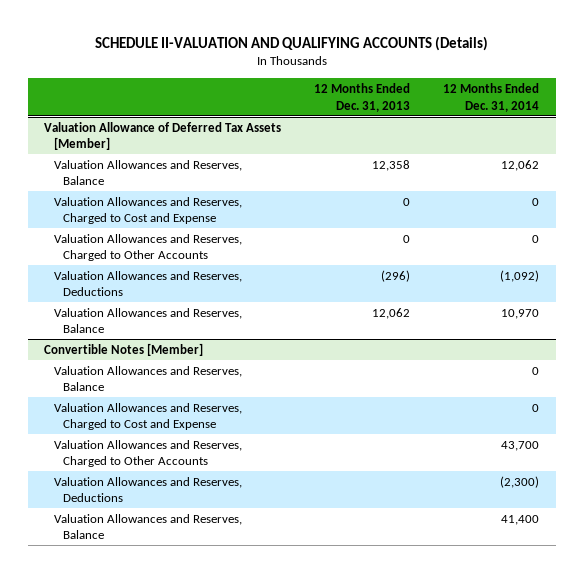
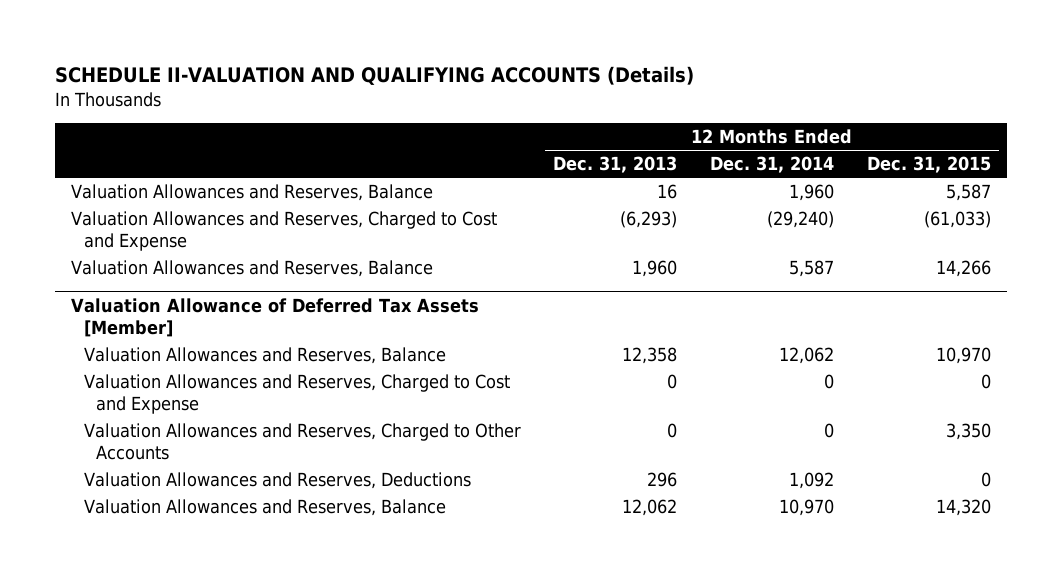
- | 12 Months Ended Dec. 31, 2013 | 12 Months Ended Dec. 31, 2014
+ | 12 Months Ended Dec. 31, 2013 | 12 Months Ended Dec. 31, 2014 | 12 Months Ended Dec. 31, 2015
+ Valuation Allowances and Reserves, Balance | 16 | 1,960 | 5,587
+ Valuation Allowances and Reserves, Charged to Cost and Expense | (6,293) | (29,240) | (61,033)
+ Valuation Allowances and Reserves, Balance | 1,960 | 5,587 | 14,266
@ Valuation Allowance of Deferred Tax Assets [Member]
- Valuation Allowances and Reserves, Deductions | (296) | (1,092)
+ Valuation Allowances and Reserves, Deductions | 296 | 1,092 | 0
- Convertible Notes [Member]
- Valuation Allowances and Reserves, Balance | | 0
- Valuation Allowances and Reserves, Charged to Cost and Expense | | 0
- Valuation Allowances and Reserves, Charged to Other Accounts | | 43,700
- Valuation Allowances and Reserves, Deductions | | (2,300)
- Valuation Allowances and Reserves, Balance | | 41,400

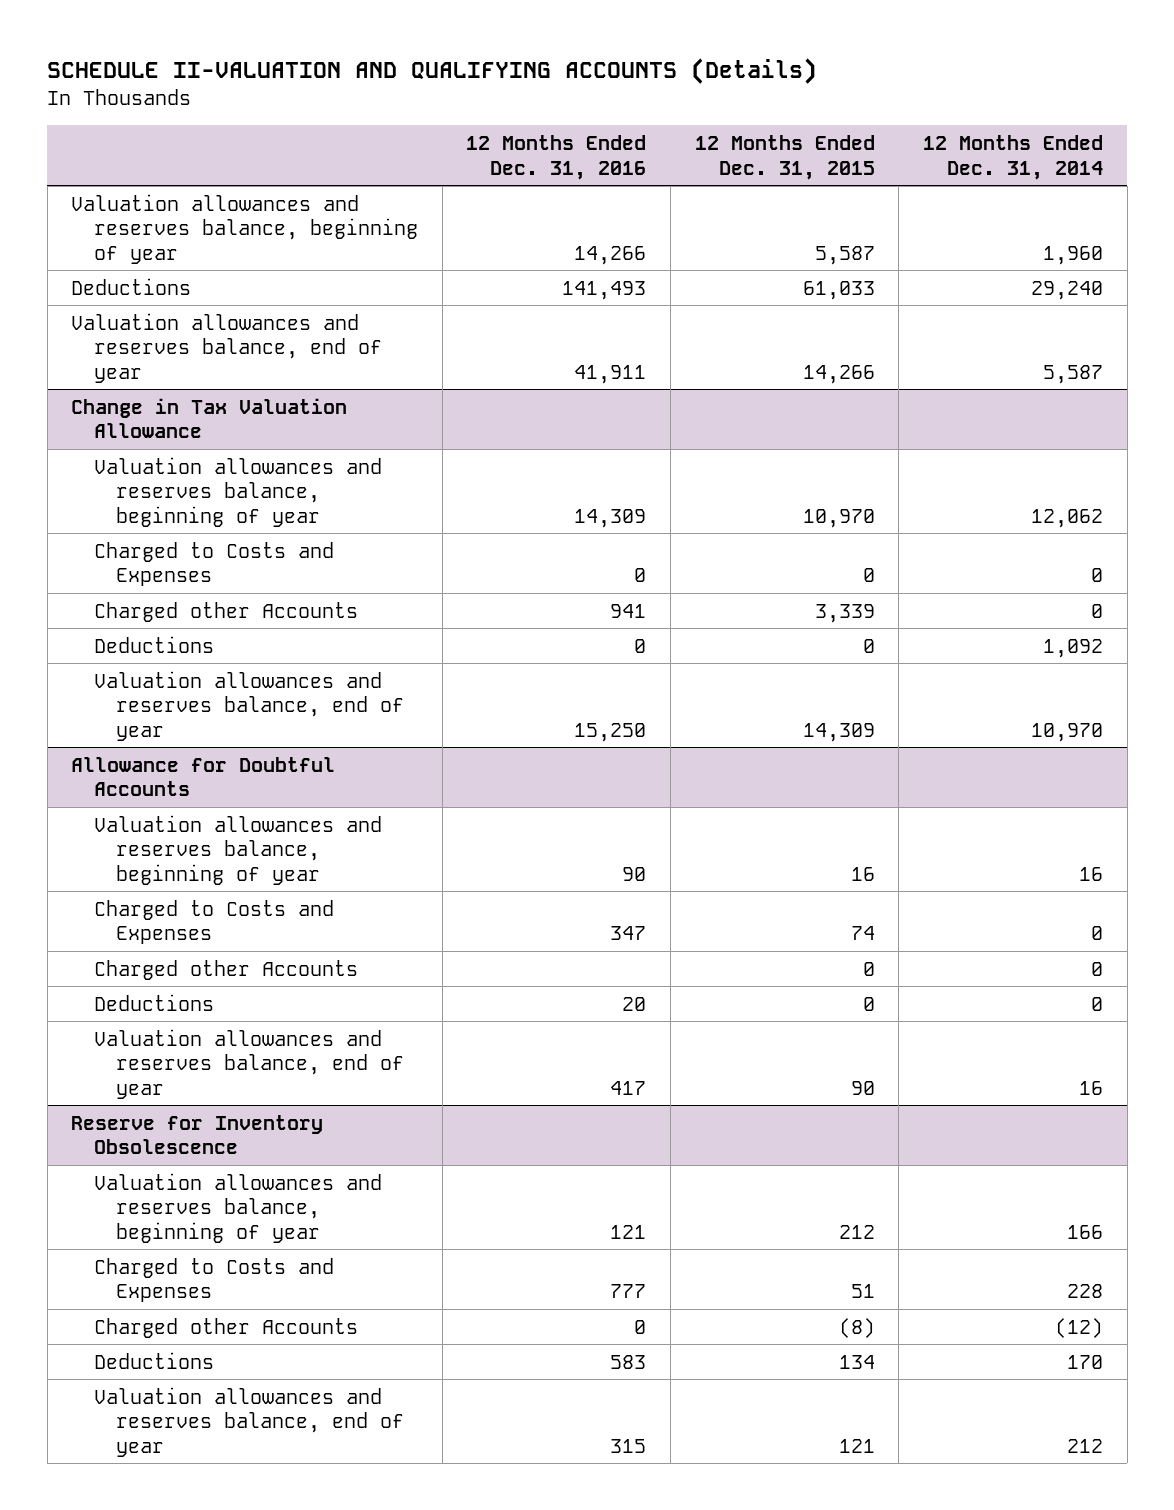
- | 12 Months Ended Dec. 31, 2013 | 12 Months Ended Dec. 31, 2014 | 12 Months Ended Dec. 31, 2015
+ | 12 Months Ended Dec. 31, 2016 | 12 Months Ended Dec. 31, 2015 | 12 Months Ended Dec. 31, 2014
- Valuation Allowances and Reserves, Balance | 16 | 1,960 | 5,587
- Valuation Allowances and Reserves, Charged to Cost and Expense | (6,293) | (29,240) | (61,033)
- Valuation Allowances and Reserves, Balance | 1,960 | 5,587 | 14,266
- Valuation Allowance of Deferred Tax Assets [Member]
- Valuation Allowances and Reserves, Balance | 12,358 | 12,062 | 10,970
- Valuation Allowances and Reserves, Charged to Cost and Expense | 0 | 0 | 0
- Valuation Allowances and Reserves, Charged to Other Accounts | 0 | 0 | 3,350
- Valuation Allowances and Reserves, Deductions | 296 | 1,092 | 0
- Valuation Allowances and Reserves, Balance | 12,062 | 10,970 | 14,320
+ Valuation allowances and reserves balance, beginning of year | 14,266 | 5,587 | 1,960
+ Deductions | 141,493 | 61,033 | 29,240
+ Valuation allowances and reserves balance, end of year | 41,911 | 14,266 | 5,587
+ Change in Tax Valuation Allowance
+ Valuation allowances and reserves balance, beginning of year | 14,309 | 10,970 | 12,062
+ Charged to Costs and Expenses | 0 | 0 | 0
+ Charged other Accounts | 941 | 3,339 | 0
+ Deductions | 0 | 0 | 1,092
+ Valuation allowances and reserves balance, end of year | 15,250 | 14,309 | 10,970
+ Allowance for Doubtful Accounts
+ Valuation allowances and reserves balance, beginning of year | 90 | 16 | 16
+ Charged to Costs and Expenses | 347 | 74 | 0
+ Charged other Accounts | | 0 | 0
+ Deductions | 20 | 0 | 0
+ Valuation allowances and reserves balance, end of year | 417 | 90 | 16
+ Reserve for Inventory Obsolescence
+ Valuation allowances and reserves balance, beginning of year | 121 | 212 | 166
+ Charged to Costs and Expenses | 777 | 51 | 228
+ Charged other Accounts | 0 | (8) | (12)
+ Deductions | 583 | 134 | 170
+ Valuation allowances and reserves balance, end of year | 315 | 121 | 212

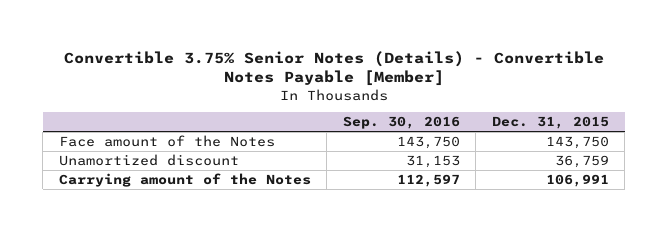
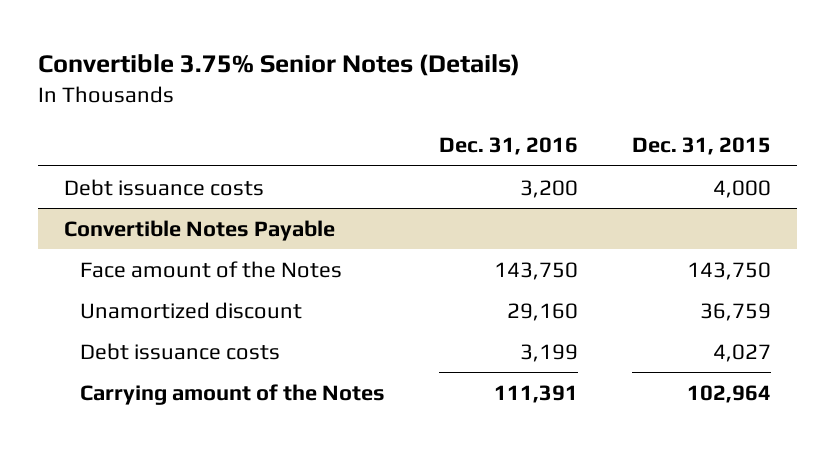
- Convertible 3.75% Senior Notes (Details) - Convertible Notes Payable [Member]
+ Convertible 3.75% Senior Notes (Details)
- | Sep. 30, 2016 | Dec. 31, 2015
+ | Dec. 31, 2016 | Dec. 31, 2015
+ Debt issuance costs | 3,200 | 4,000
+ Convertible Notes Payable
- Carrying amount of the Notes | 112,597 | 106,991
+ Debt issuance costs | 3,199 | 4,027
+ Carrying amount of the Notes | 111,391 | 102,964

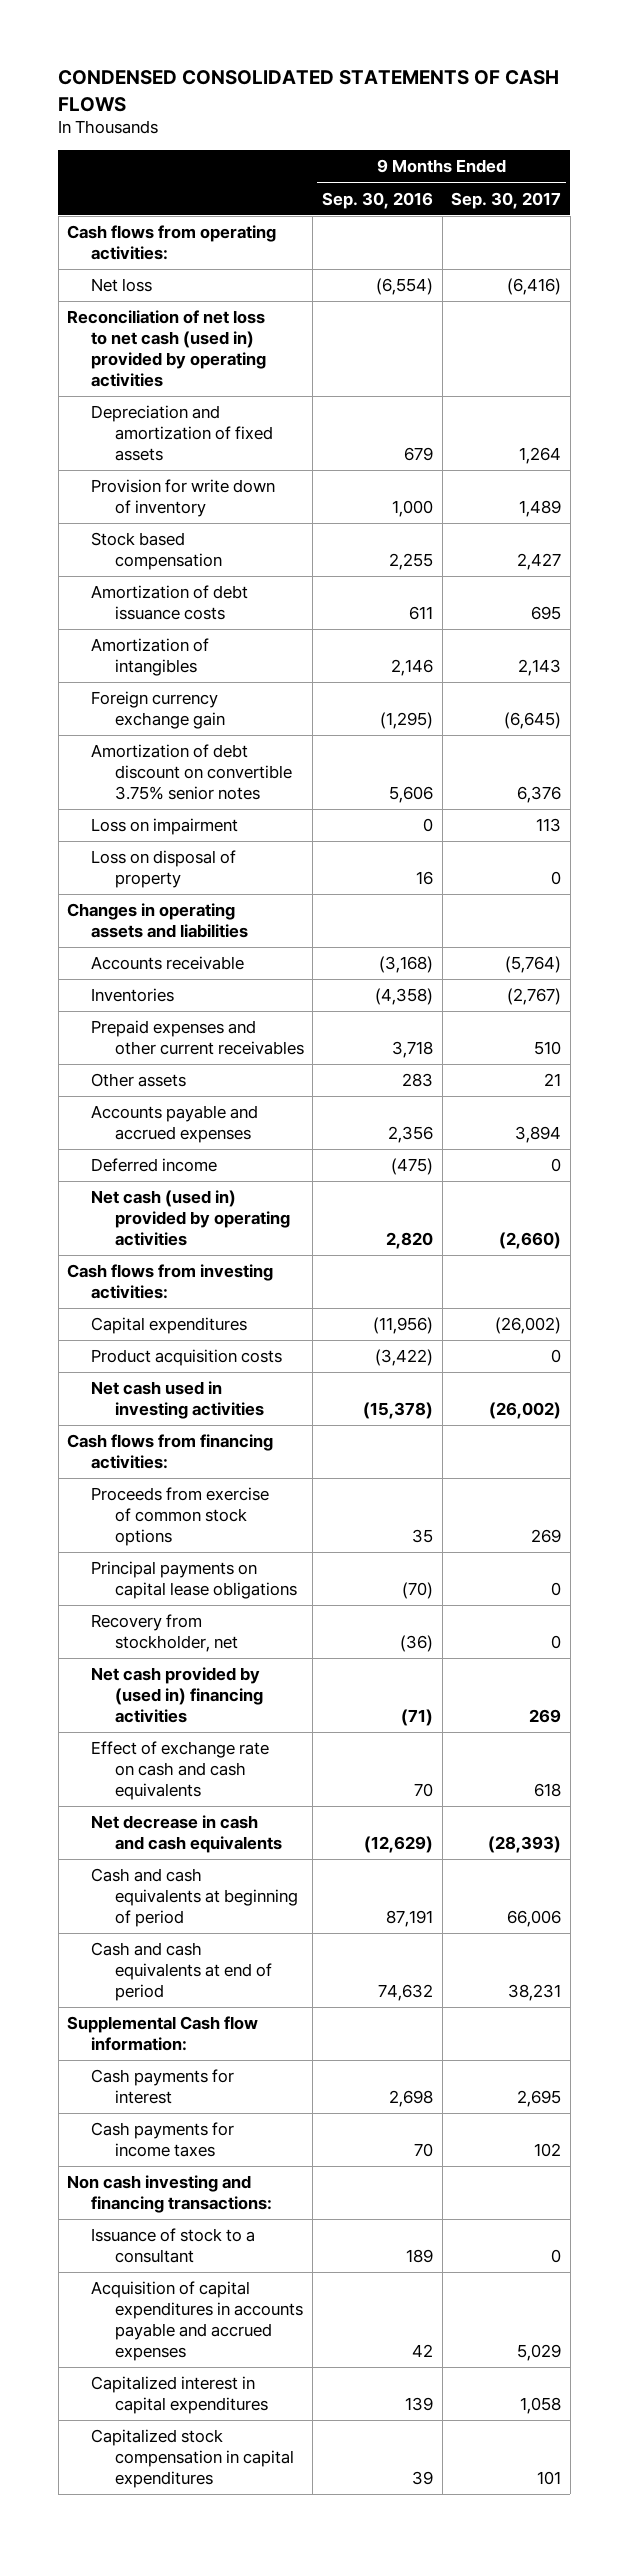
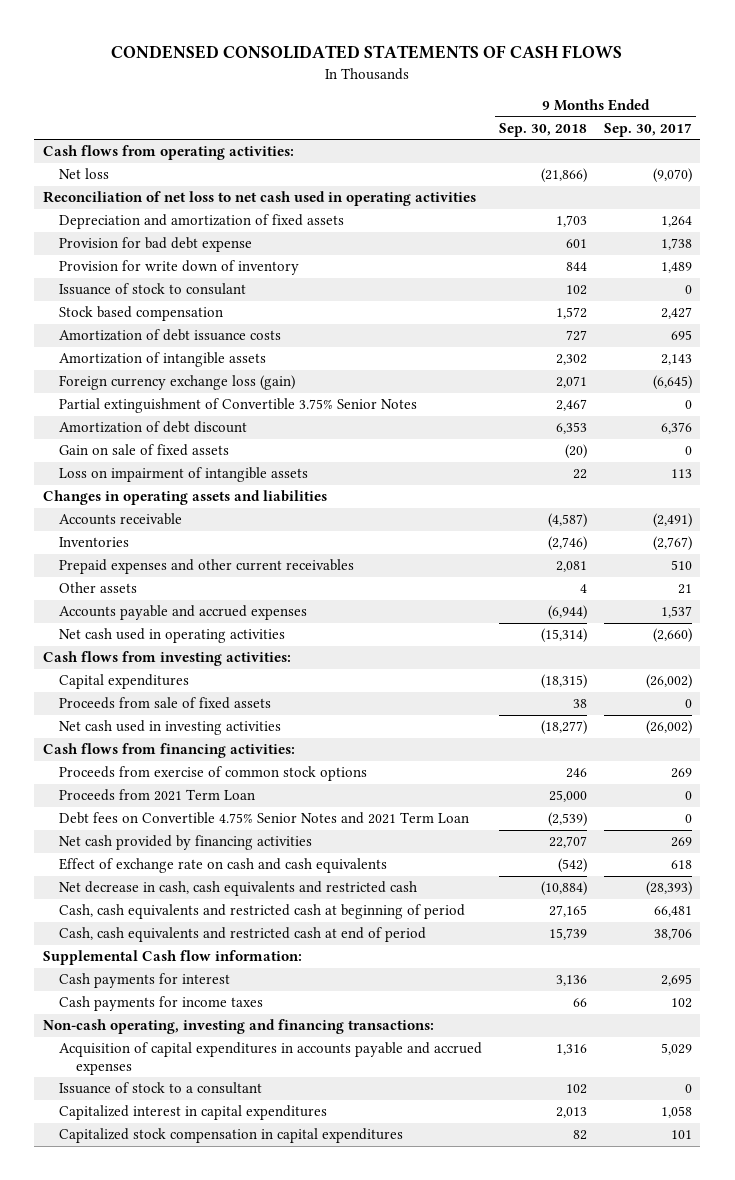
- | 9 Months Ended Sep. 30, 2016 | 9 Months Ended Sep. 30, 2017
+ | 9 Months Ended Sep. 30, 2018 | 9 Months Ended Sep. 30, 2017
- Net loss | (6,554) | (6,416)
- Reconciliation of net loss to net cash (used in) provided by operating activities
+ Net loss | (21,866) | (9,070)
+ Reconciliation of net loss to net cash used in operating activities
+ Provision for bad debt expense | 601 | 1,738
+ Issuance of stock to consulant | 102 | 0
- Amortization of intangibles | 2,146 | 2,143
- Foreign currency exchange gain | (1,295) | (6,645)
- Amortization of debt discount on convertible 3.75% senior notes | 5,606 | 6,376
- Loss on impairment | 0 | 113
- Loss on disposal of property | 16 | 0
+ Amortization of intangible assets | 2,302 | 2,143
+ Foreign currency exchange loss (gain) | 2,071 | (6,645)
+ Partial extinguishment of Convertible 3.75% Senior Notes | 2,467 | 0
+ Amortization of debt discount | 6,353 | 6,376
+ Gain on sale of fixed assets | (20) | 0
+ Loss on impairment of intangible assets | 22 | 113
- Accounts receivable | (3,168) | (5,764)
+ Accounts receivable | (4,587) | (2,491)
- Accounts payable and accrued expenses | 2,356 | 3,894
- Deferred income | (475) | 0
- Net cash (used in) provided by operating activities | 2,820 | (2,660)
+ Accounts payable and accrued expenses | (6,944) | 1,537
+ Net cash used in operating activities | (15,314) | (2,660)
- Product acquisition costs | (3,422) | 0
+ Proceeds from sale of fixed assets | 38 | 0
- Principal payments on capital lease obligations | (70) | 0
- Recovery from stockholder, net | (36) | 0
- Net cash provided by (used in) financing activities | (71) | 269
+ Proceeds from 2021 Term Loan | 25,000 | 0
+ Debt fees on Convertible 4.75% Senior Notes and 2021 Term Loan | (2,539) | 0
+ Net cash provided by financing activities | 22,707 | 269
- Net decrease in cash and cash equivalents | (12,629) | (28,393)
- Cash and cash equivalents at beginning of period | 87,191 | 66,006
- Cash and cash equivalents at end of period | 74,632 | 38,231
+ Net decrease in cash, cash equivalents and restricted cash | (10,884) | (28,393)
+ Cash, cash equivalents and restricted cash at beginning of period | 27,165 | 66,481
+ Cash, cash equivalents and restricted cash at end of period | 15,739 | 38,706
- Non cash investing and financing transactions:
+ Non-cash operating, investing and financing transactions:
moved down: Issuance of stock to a consultant | 102 | 0

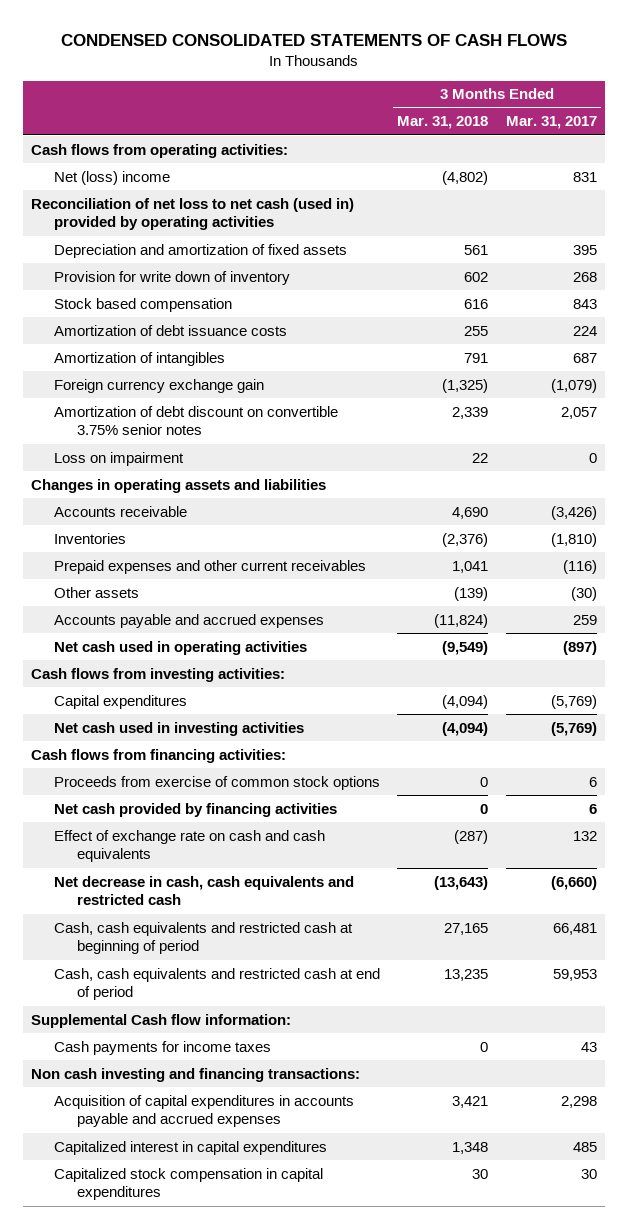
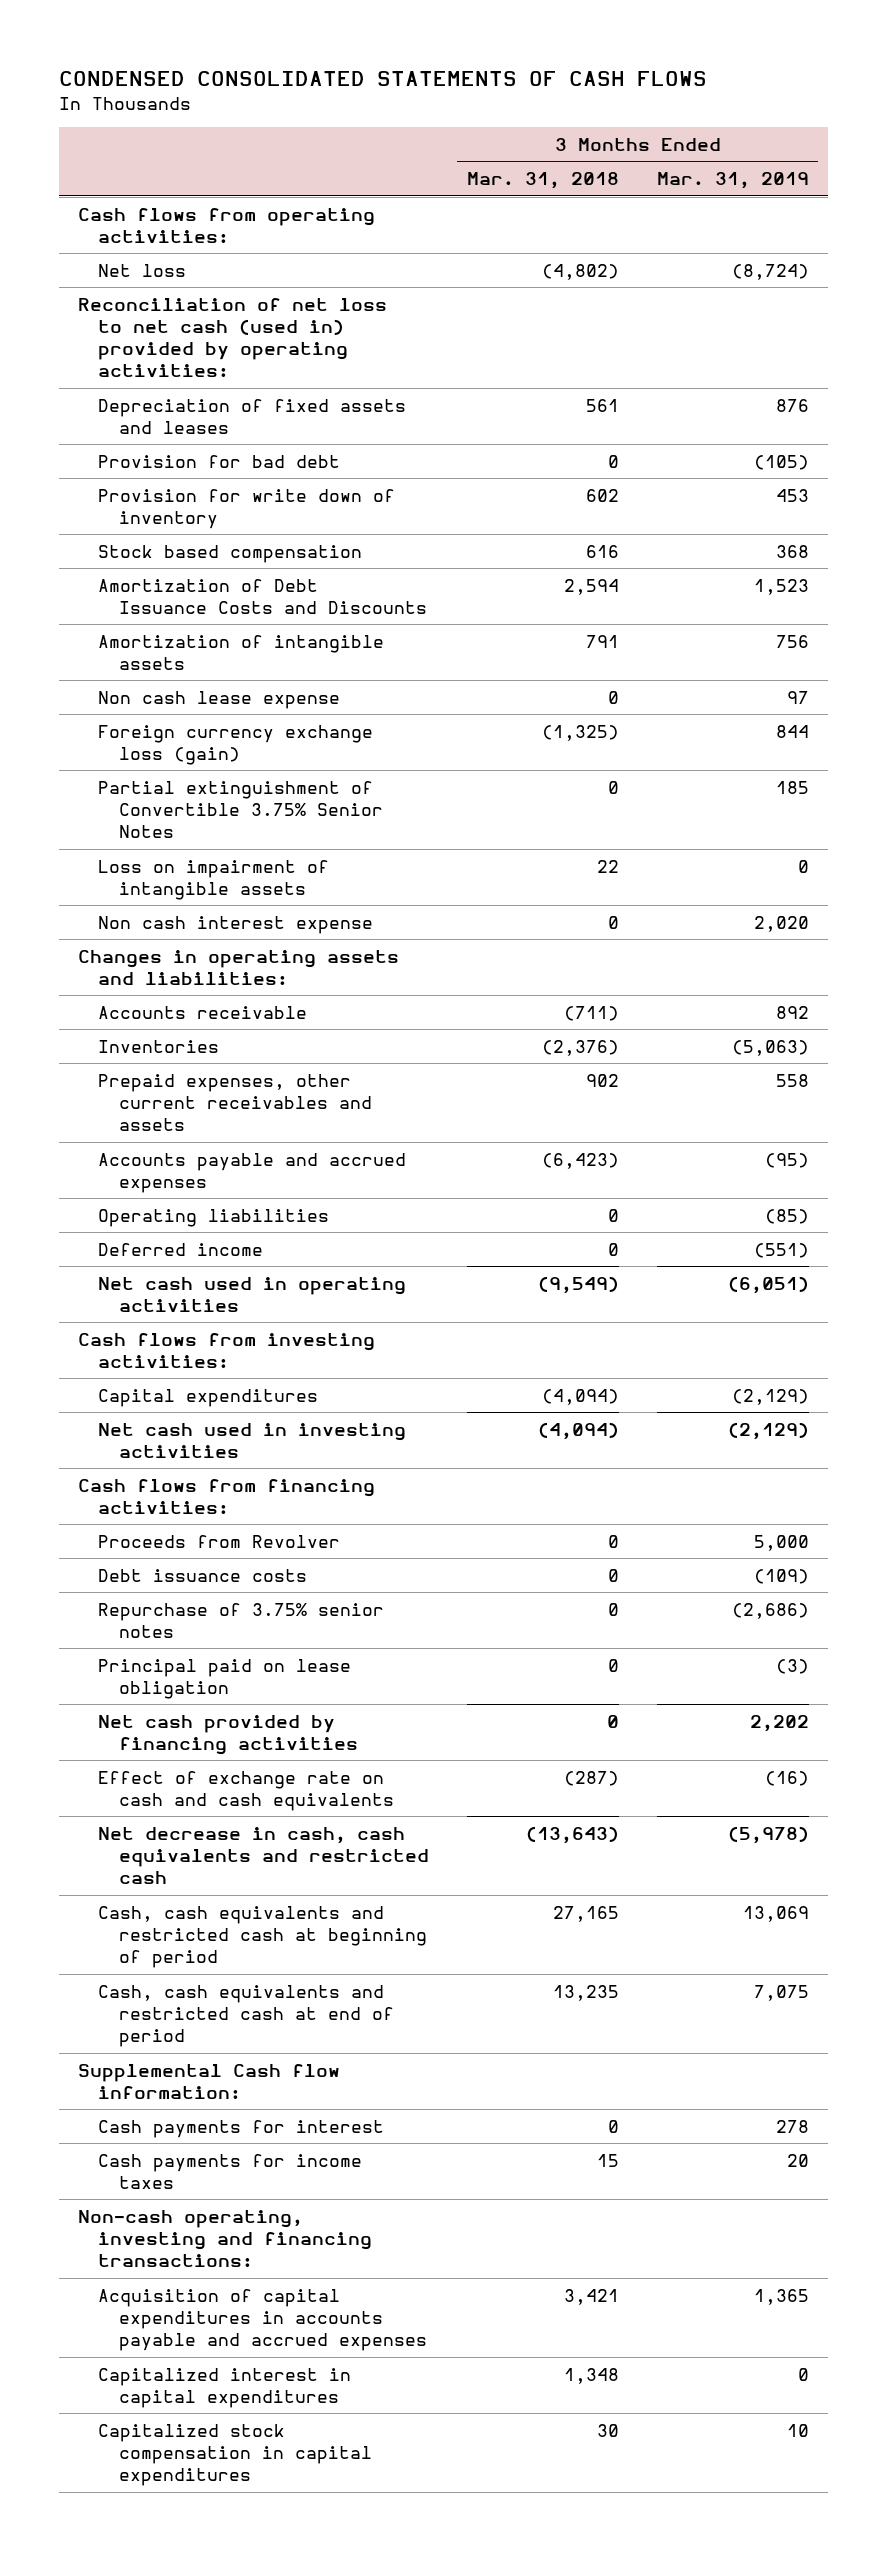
- | 3 Months Ended Mar. 31, 2018 | 3 Months Ended Mar. 31, 2017
+ | 3 Months Ended Mar. 31, 2018 | 3 Months Ended Mar. 31, 2019
- Net (loss) income | (4,802) | 831
- Reconciliation of net loss to net cash (used in) provided by operating activities
- Depreciation and amortization of fixed assets | 561 | 395
+ Net loss | (4,802) | (8,724)
+ Reconciliation of net loss to net cash (used in) provided by operating activities:
+ Depreciation of fixed assets and leases | 561 | 876
+ Provision for bad debt | 0 | (105)
- Amortization of debt issuance costs | 255 | 224
- Amortization of intangibles | 791 | 687
- Foreign currency exchange gain | (1,325) | (1,079)
- Amortization of debt discount on convertible 3.75% senior notes | 2,339 | 2,057
- Loss on impairment | 22 | 0
- Changes in operating assets and liabilities
- Accounts receivable | 4,690 | (3,426)
+ Amortization of Debt Issuance Costs and Discounts | 2,594 | 1,523
+ Amortization of intangible assets | 791 | 756
+ Non cash lease expense | 0 | 97
+ Foreign currency exchange loss (gain) | (1,325) | 844
+ Partial extinguishment of Convertible 3.75% Senior Notes | 0 | 185
+ Loss on impairment of intangible assets | 22 | 0
+ Non cash interest expense | 0 | 2,020
+ Changes in operating assets and liabilities:
+ Accounts receivable | (711) | 892
- Prepaid expenses and other current receivables | 1,041 | (116)
- Other assets | (139) | (30)
- Accounts payable and accrued expenses | (11,824) | 259
+ Prepaid expenses, other current receivables and assets | 902 | 558
+ Accounts payable and accrued expenses | (6,423) | (95)
+ Operating liabilities | 0 | (85)
+ Deferred income | 0 | (551)
- Proceeds from exercise of common stock options | 0 | 6
+ Proceeds from Revolver | 0 | 5,000
+ Debt issuance costs | 0 | (109)
+ Repurchase of 3.75% senior notes | 0 | (2,686)
+ Principal paid on lease obligation | 0 | (3)
- Cash payments for income taxes | 0 | 43
- Non cash investing and financing transactions:
+ Cash payments for interest | 0 | 278
+ Cash payments for income taxes | 15 | 20
+ Non-cash operating, investing and financing transactions:

